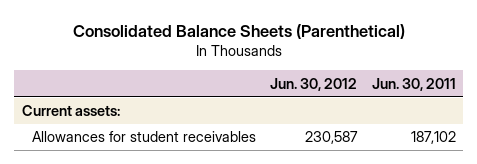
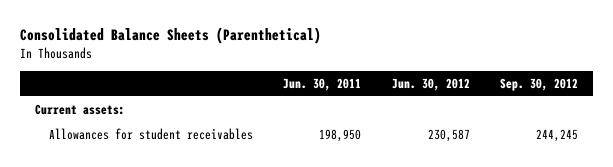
- | Jun. 30, 2012 | Jun. 30, 2011
+ | Jun. 30, 2011 | Jun. 30, 2012 | Sep. 30, 2012
- Allowances for student receivables | 230,587 | 187,102
+ Allowances for student receivables | 198,950 | 230,587 | 244,245

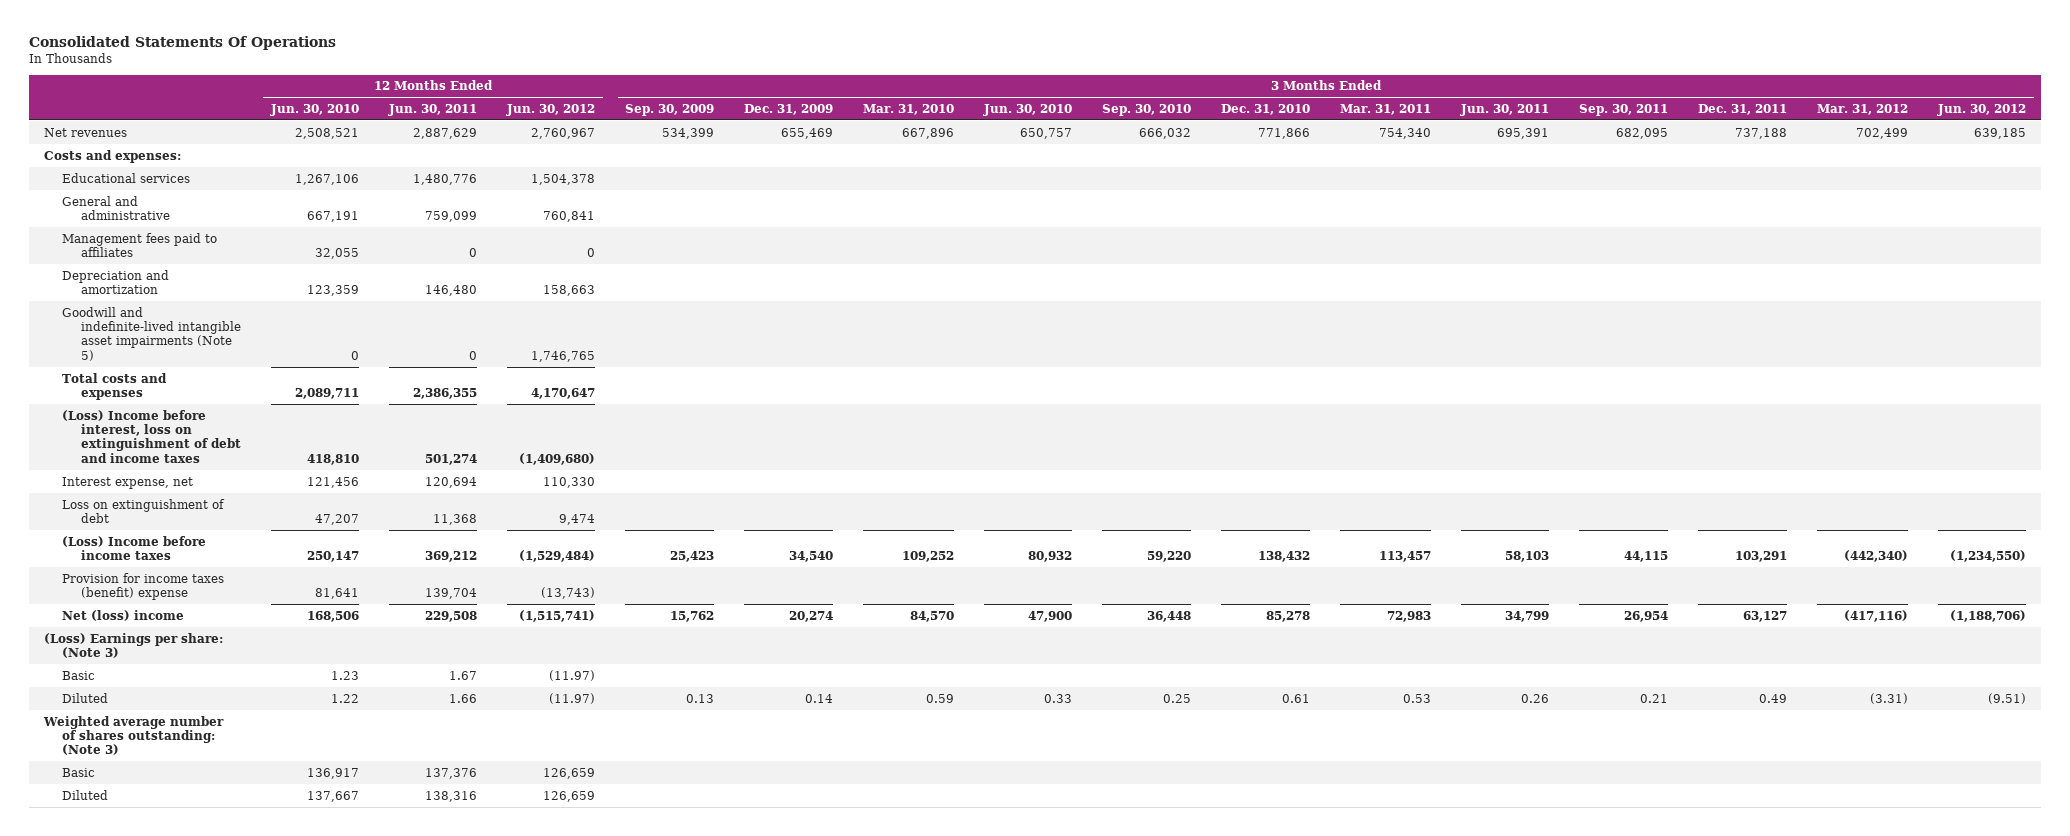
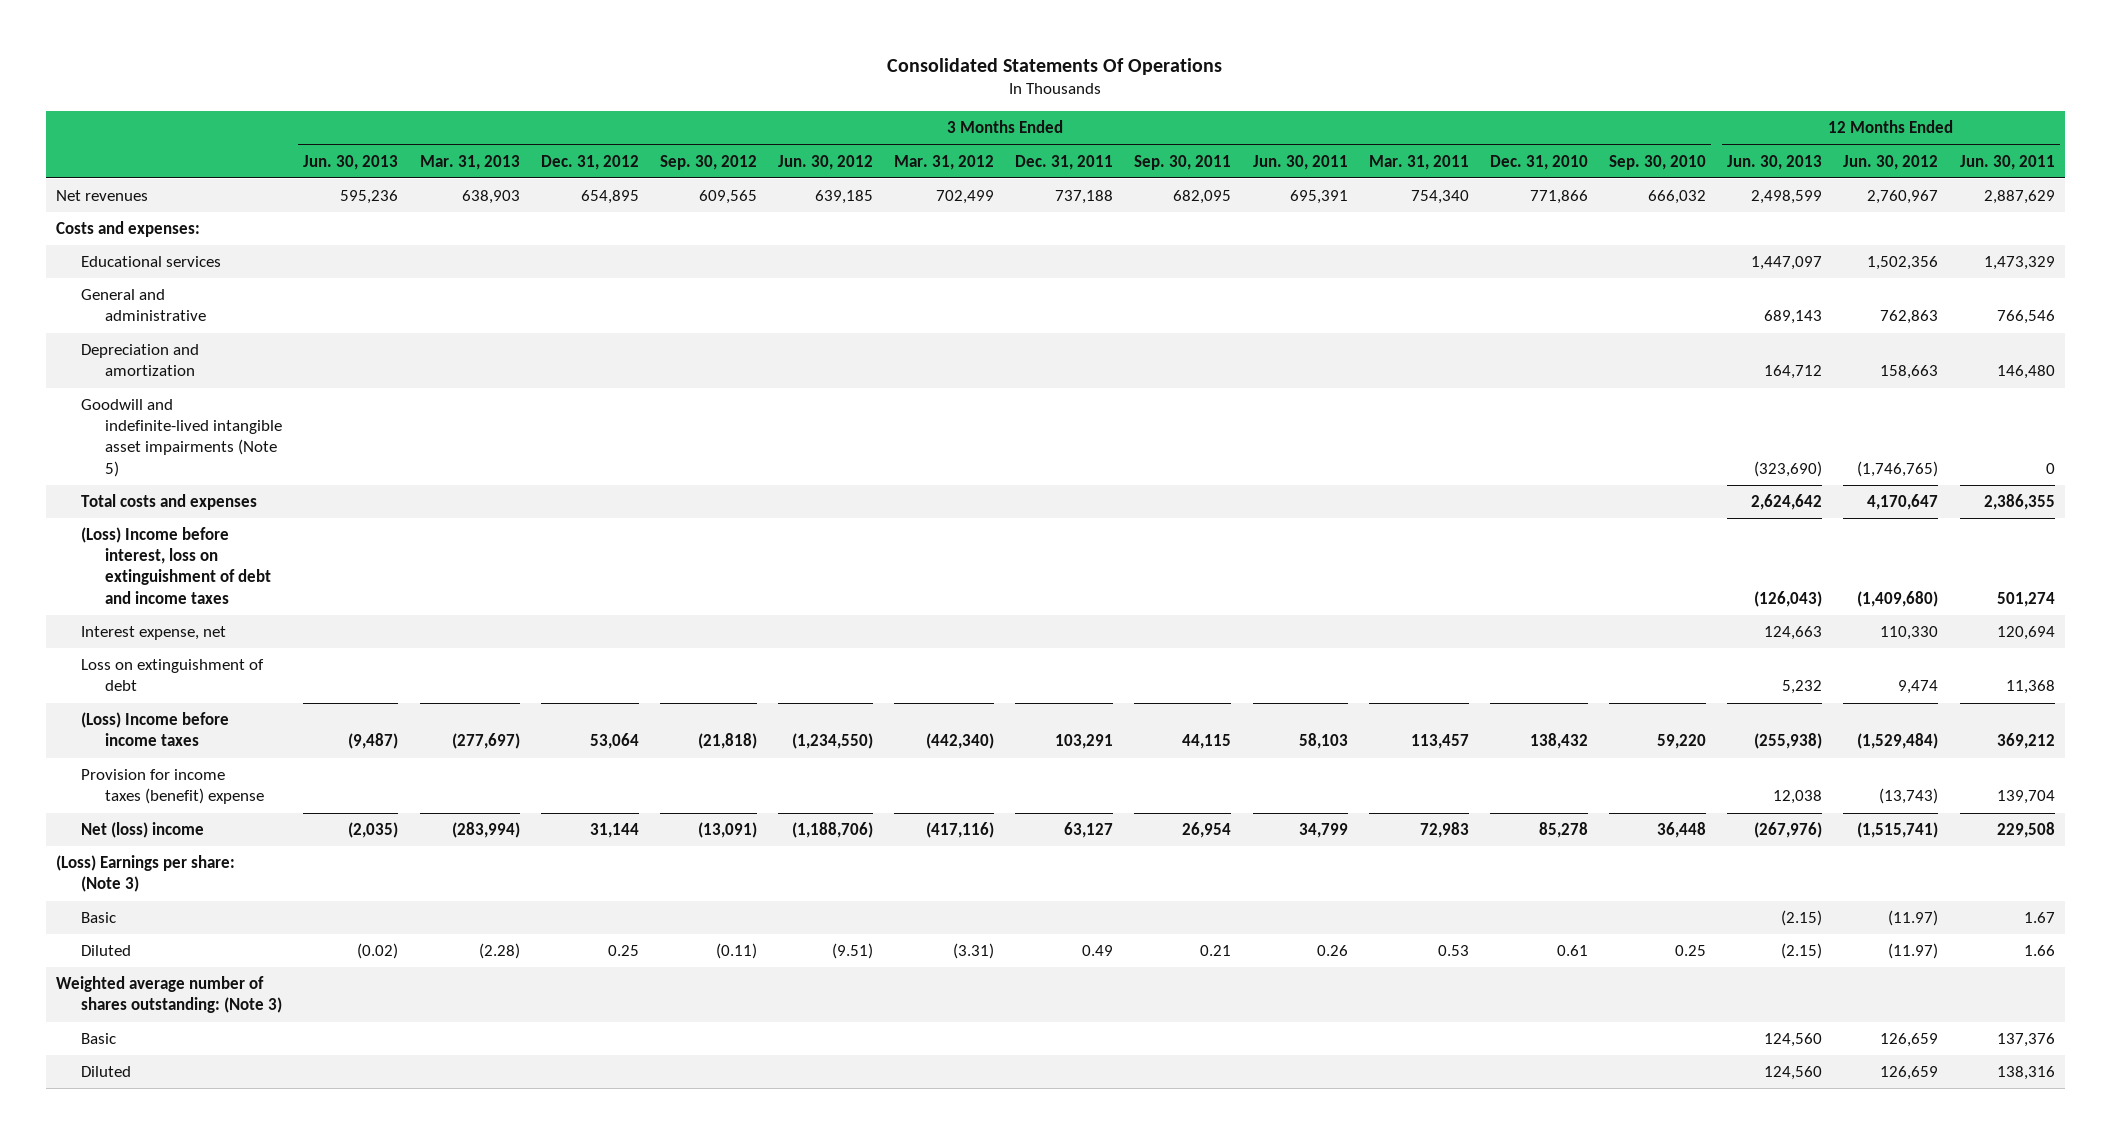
- | 12 Months Ended Jun. 30, 2010 | 12 Months Ended Jun. 30, 2011 | 12 Months Ended Jun. 30, 2012 | 3 Months Ended Sep. 30, 2009 | 3 Months Ended Dec. 31, 2009 | 3 Months Ended Mar. 31, 2010 | 3 Months Ended Jun. 30, 2010 | 3 Months Ended Sep. 30, 2010 | 3 Months Ended Dec. 31, 2010 | 3 Months Ended Mar. 31, 2011 | 3 Months Ended Jun. 30, 2011 | 3 Months Ended Sep. 30, 2011 | 3 Months Ended Dec. 31, 2011 | 3 Months Ended Mar. 31, 2012 | 3 Months Ended Jun. 30, 2012
+ | 3 Months Ended Jun. 30, 2013 | 3 Months Ended Mar. 31, 2013 | 3 Months Ended Dec. 31, 2012 | 3 Months Ended Sep. 30, 2012 | 3 Months Ended Jun. 30, 2012 | 3 Months Ended Mar. 31, 2012 | 3 Months Ended Dec. 31, 2011 | 3 Months Ended Sep. 30, 2011 | 3 Months Ended Jun. 30, 2011 | 3 Months Ended Mar. 31, 2011 | 3 Months Ended Dec. 31, 2010 | 3 Months Ended Sep. 30, 2010 | 12 Months Ended Jun. 30, 2013 | 12 Months Ended Jun. 30, 2012 | 12 Months Ended Jun. 30, 2011
- Educational services | 1,267,106 | 1,480,776 | 1,504,378 | | | | | | | | | | | |
- General and administrative | 667,191 | 759,099 | 760,841 | | | | | | | | | | | |
- Management fees paid to affiliates | 32,055 | 0 | 0 | | | | | | | | | | | |
+ Educational services | | | | | | | | | | | | | 1,447,097 | 1,502,356 | 1,473,329
+ General and administrative | | | | | | | | | | | | | 689,143 | 762,863 | 766,546
- Goodwill and indefinite-lived intangible asset impairments (Note 5) | 0 | 0 | 1,746,765 | | | | | | | | | | | |
+ Goodwill and indefinite-lived intangible asset impairments (Note 5) | | | | | | | | | | | | | (323,690) | (1,746,765) | 0

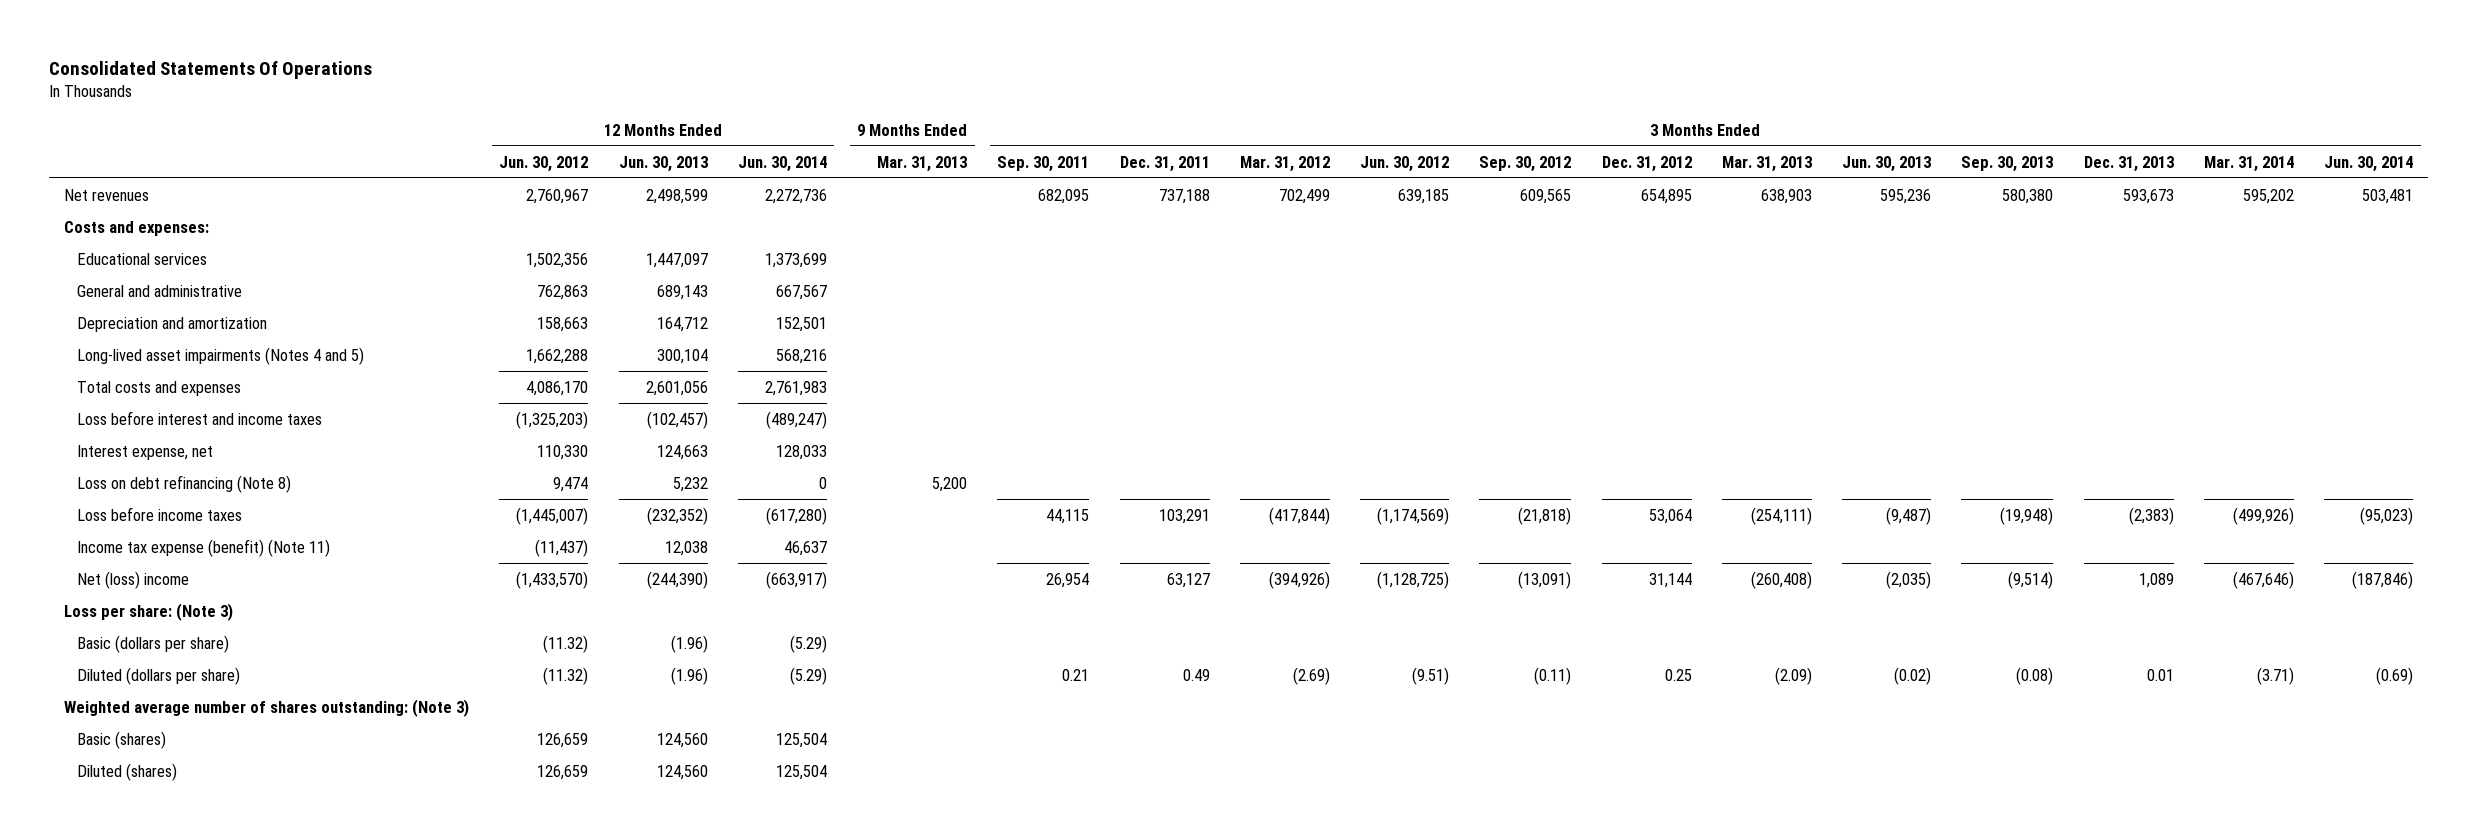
- | 3 Months Ended Jun. 30, 2013 | 3 Months Ended Mar. 31, 2013 | 3 Months Ended Dec. 31, 2012 | 3 Months Ended Sep. 30, 2012 | 3 Months Ended Jun. 30, 2012 | 3 Months Ended Mar. 31, 2012 | 3 Months Ended Dec. 31, 2011 | 3 Months Ended Sep. 30, 2011 | 3 Months Ended Jun. 30, 2011 | 3 Months Ended Mar. 31, 2011 | 3 Months Ended Dec. 31, 2010 | 3 Months Ended Sep. 30, 2010 | 12 Months Ended Jun. 30, 2013 | 12 Months Ended Jun. 30, 2012 | 12 Months Ended Jun. 30, 2011
+ | 12 Months Ended Jun. 30, 2012 | 12 Months Ended Jun. 30, 2013 | 12 Months Ended Jun. 30, 2014 | 9 Months Ended Mar. 31, 2013 | 3 Months Ended Sep. 30, 2011 | 3 Months Ended Dec. 31, 2011 | 3 Months Ended Mar. 31, 2012 | 3 Months Ended Jun. 30, 2012 | 3 Months Ended Sep. 30, 2012 | 3 Months Ended Dec. 31, 2012 | 3 Months Ended Mar. 31, 2013 | 3 Months Ended Jun. 30, 2013 | 3 Months Ended Sep. 30, 2013 | 3 Months Ended Dec. 31, 2013 | 3 Months Ended Mar. 31, 2014 | 3 Months Ended Jun. 30, 2014
- Goodwill and indefinite-lived intangible asset impairments (Note 5) | | | | | | | | | | | | | (323,690) | (1,746,765) | 0
- Total costs and expenses | | | | | | | | | | | | | 2,624,642 | 4,170,647 | 2,386,355
- (Loss) Income before interest, loss on extinguishment of debt and income taxes | | | | | | | | | | | | | (126,043) | (1,409,680) | 501,274
+ Long-lived asset impairments (Notes 4 and 5) | 1,662,288 | 300,104 | 568,216 | | | | | | | | | | | | |
+ Total costs and expenses | 4,086,170 | 2,601,056 | 2,761,983 | | | | | | | | | | | | |
+ Loss before interest and income taxes | (1,325,203) | (102,457) | (489,247) | | | | | | | | | | | | |
- Loss on extinguishment of debt | | | | | | | | | | | | | 5,232 | 9,474 | 11,368
- (Loss) Income before income taxes | (9,487) | (277,697) | 53,064 | (21,818) | (1,234,550) | (442,340) | 103,291 | 44,115 | 58,103 | 113,457 | 138,432 | 59,220 | (255,938) | (1,529,484) | 369,212
- Provision for income taxes (benefit) expense | | | | | | | | | | | | | 12,038 | (13,743) | 139,704
- Net (loss) income | (2,035) | (283,994) | 31,144 | (13,091) | (1,188,706) | (417,116) | 63,127 | 26,954 | 34,799 | 72,983 | 85,278 | 36,448 | (267,976) | (1,515,741) | 229,508
- (Loss) Earnings per share: (Note 3)
- Basic | | | | | | | | | | | | | (2.15) | (11.97) | 1.67
- Diluted | (0.02) | (2.28) | 0.25 | (0.11) | (9.51) | (3.31) | 0.49 | 0.21 | 0.26 | 0.53 | 0.61 | 0.25 | (2.15) | (11.97) | 1.66
+ Loss on debt refinancing (Note 8) | 9,474 | 5,232 | 0 | 5,200 | | | | | | | | | | | |
+ Loss before income taxes | (1,445,007) | (232,352) | (617,280) | | 44,115 | 103,291 | (417,844) | (1,174,569) | (21,818) | 53,064 | (254,111) | (9,487) | (19,948) | (2,383) | (499,926) | (95,023)
+ Income tax expense (benefit) (Note 11) | (11,437) | 12,038 | 46,637 | | | | | | | | | | | | |
+ Net (loss) income | (1,433,570) | (244,390) | (663,917) | | 26,954 | 63,127 | (394,926) | (1,128,725) | (13,091) | 31,144 | (260,408) | (2,035) | (9,514) | 1,089 | (467,646) | (187,846)
+ Loss per share: (Note 3)
+ Basic (dollars per share) | (11.32) | (1.96) | (5.29) | | | | | | | | | | | | |
+ Diluted (dollars per share) | (11.32) | (1.96) | (5.29) | | 0.21 | 0.49 | (2.69) | (9.51) | (0.11) | 0.25 | (2.09) | (0.02) | (0.08) | 0.01 | (3.71) | (0.69)
- Basic | | | | | | | | | | | | | 124,560 | 126,659 | 137,376
- Diluted | | | | | | | | | | | | | 124,560 | 126,659 | 138,316
+ Basic (shares) | 126,659 | 124,560 | 125,504 | | | | | | | | | | | | |
+ Diluted (shares) | 126,659 | 124,560 | 125,504 | | | | | | | | | | | | |

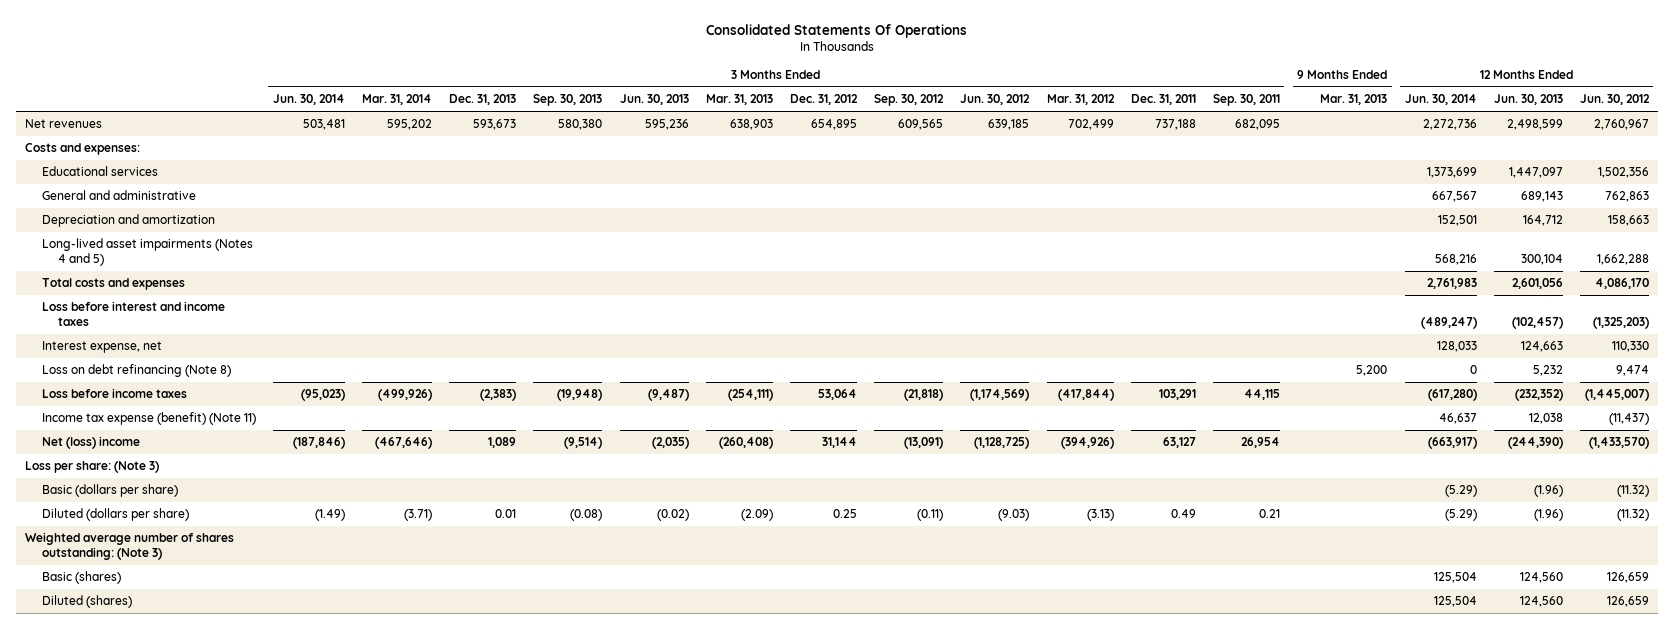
- | 12 Months Ended Jun. 30, 2012 | 12 Months Ended Jun. 30, 2013 | 12 Months Ended Jun. 30, 2014 | 9 Months Ended Mar. 31, 2013 | 3 Months Ended Sep. 30, 2011 | 3 Months Ended Dec. 31, 2011 | 3 Months Ended Mar. 31, 2012 | 3 Months Ended Jun. 30, 2012 | 3 Months Ended Sep. 30, 2012 | 3 Months Ended Dec. 31, 2012 | 3 Months Ended Mar. 31, 2013 | 3 Months Ended Jun. 30, 2013 | 3 Months Ended Sep. 30, 2013 | 3 Months Ended Dec. 31, 2013 | 3 Months Ended Mar. 31, 2014 | 3 Months Ended Jun. 30, 2014
+ | 3 Months Ended Jun. 30, 2014 | 3 Months Ended Mar. 31, 2014 | 3 Months Ended Dec. 31, 2013 | 3 Months Ended Sep. 30, 2013 | 3 Months Ended Jun. 30, 2013 | 3 Months Ended Mar. 31, 2013 | 3 Months Ended Dec. 31, 2012 | 3 Months Ended Sep. 30, 2012 | 3 Months Ended Jun. 30, 2012 | 3 Months Ended Mar. 31, 2012 | 3 Months Ended Dec. 31, 2011 | 3 Months Ended Sep. 30, 2011 | 9 Months Ended Mar. 31, 2013 | 12 Months Ended Jun. 30, 2014 | 12 Months Ended Jun. 30, 2013 | 12 Months Ended Jun. 30, 2012
- Diluted (dollars per share) | (11.32) | (1.96) | (5.29) | | 0.21 | 0.49 | (2.69) | (9.51) | (0.11) | 0.25 | (2.09) | (0.02) | (0.08) | 0.01 | (3.71) | (0.69)
+ Diluted (dollars per share) | (1.49) | (3.71) | 0.01 | (0.08) | (0.02) | (2.09) | 0.25 | (0.11) | (9.03) | (3.13) | 0.49 | 0.21 | | (5.29) | (1.96) | (11.32)

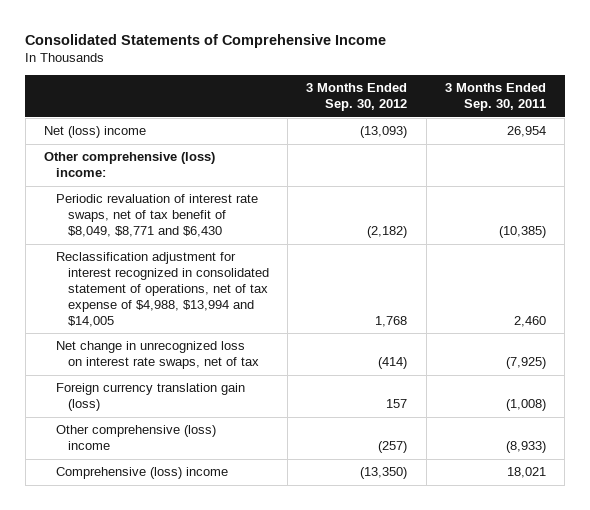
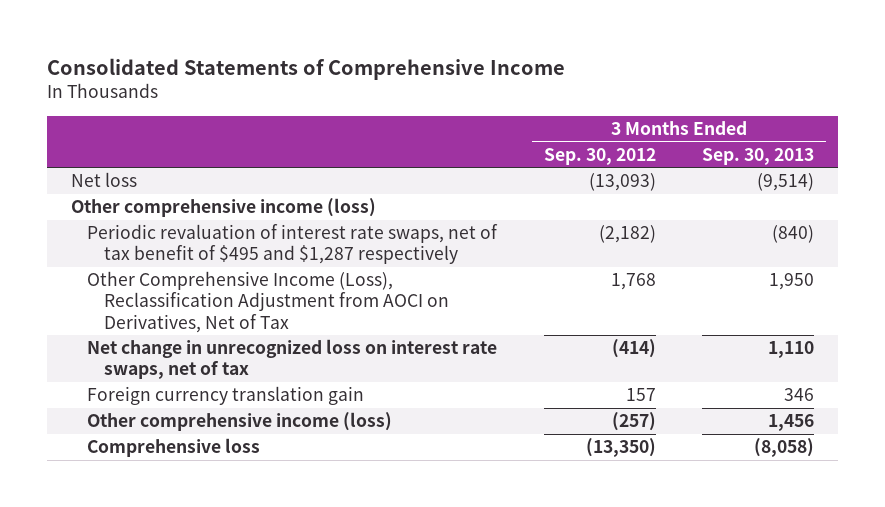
- | 3 Months Ended Sep. 30, 2012 | 3 Months Ended Sep. 30, 2011
+ | 3 Months Ended Sep. 30, 2012 | 3 Months Ended Sep. 30, 2013
- Net (loss) income | (13,093) | 26,954
- Other comprehensive (loss) income:
- Periodic revaluation of interest rate swaps, net of tax benefit of $8,049, $8,771 and $6,430 | (2,182) | (10,385)
- Reclassification adjustment for interest recognized in consolidated statement of operations, net of tax expense of $4,988, $13,994 and $14,005 | 1,768 | 2,460
+ Net loss | (13,093) | (9,514)
+ Other comprehensive income (loss)
+ Periodic revaluation of interest rate swaps, net of tax benefit of $495 and $1,287 respectively | (2,182) | (840)
+ Other Comprehensive Income (Loss), Reclassification Adjustment from AOCI on Derivatives, Net of Tax | 1,768 | 1,950
- Foreign currency translation gain (loss) | 157 | (1,008)
- Other comprehensive (loss) income | (257) | (8,933)
- Comprehensive (loss) income | (13,350) | 18,021
+ Foreign currency translation gain | 157 | 346
+ Other comprehensive income (loss) | (257) | 1,456
+ Comprehensive loss | (13,350) | (8,058)

